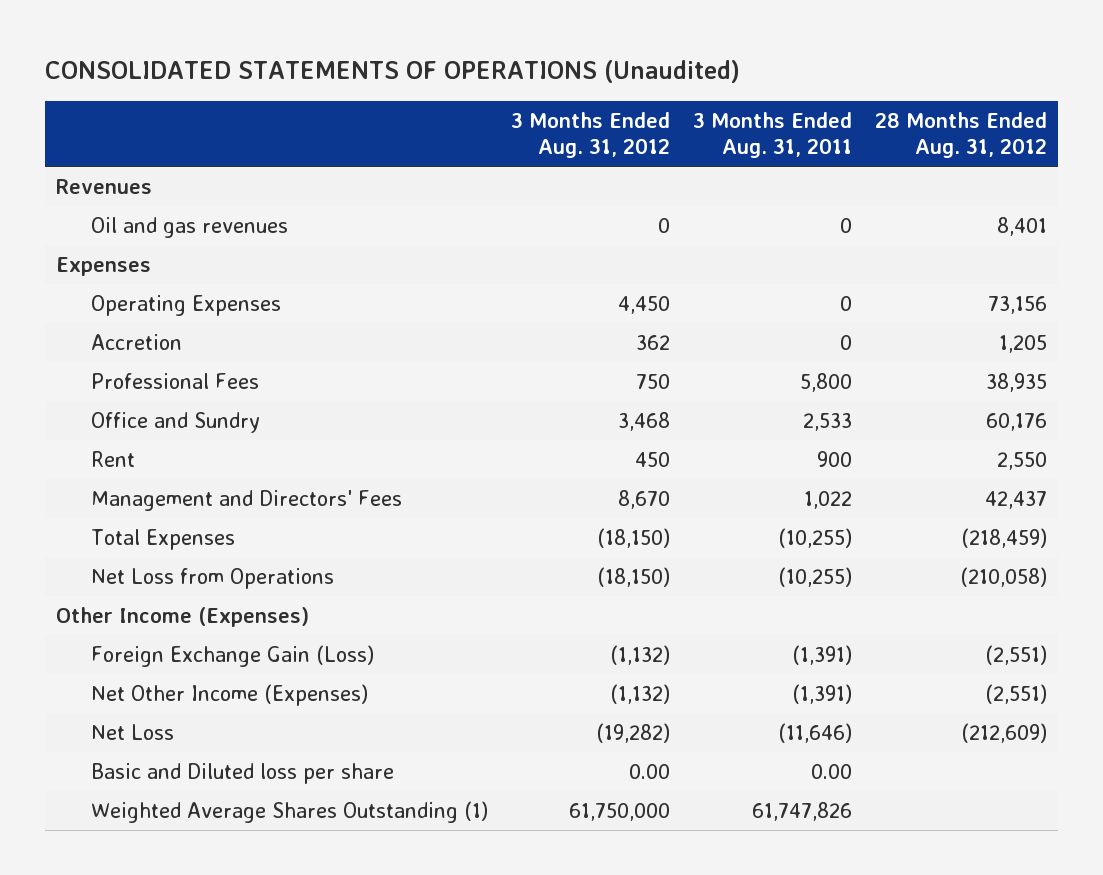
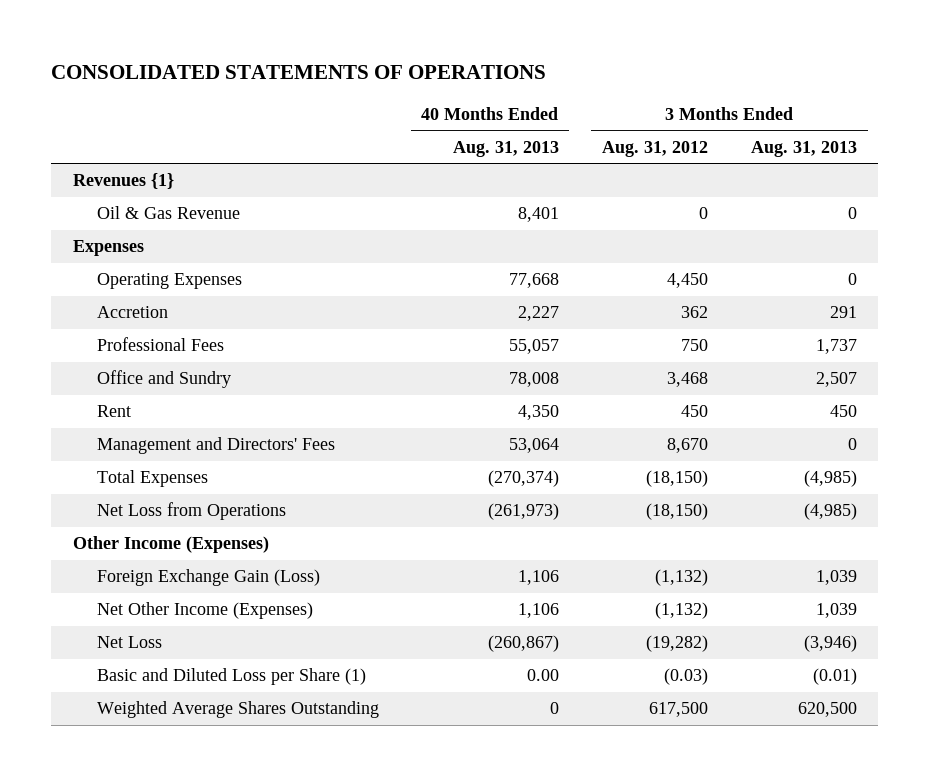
- CONSOLIDATED STATEMENTS OF OPERATIONS (Unaudited)
+ CONSOLIDATED STATEMENTS OF OPERATIONS
- | 3 Months Ended Aug. 31, 2012 | 3 Months Ended Aug. 31, 2011 | 28 Months Ended Aug. 31, 2012
+ | 40 Months Ended Aug. 31, 2013 | 3 Months Ended Aug. 31, 2012 | 3 Months Ended Aug. 31, 2013
- Revenues
- Oil and gas revenues | 0 | 0 | 8,401
+ Revenues {1}
+ Oil & Gas Revenue | 8,401 | 0 | 0
- Basic and Diluted loss per share | 0.00 | 0.00 |
- Weighted Average Shares Outstanding (1) | 61,750,000 | 61,747,826 |
+ Basic and Diluted Loss per Share (1) | 0.00 | (0.03) | (0.01)
+ Weighted Average Shares Outstanding | 0 | 617,500 | 620,500

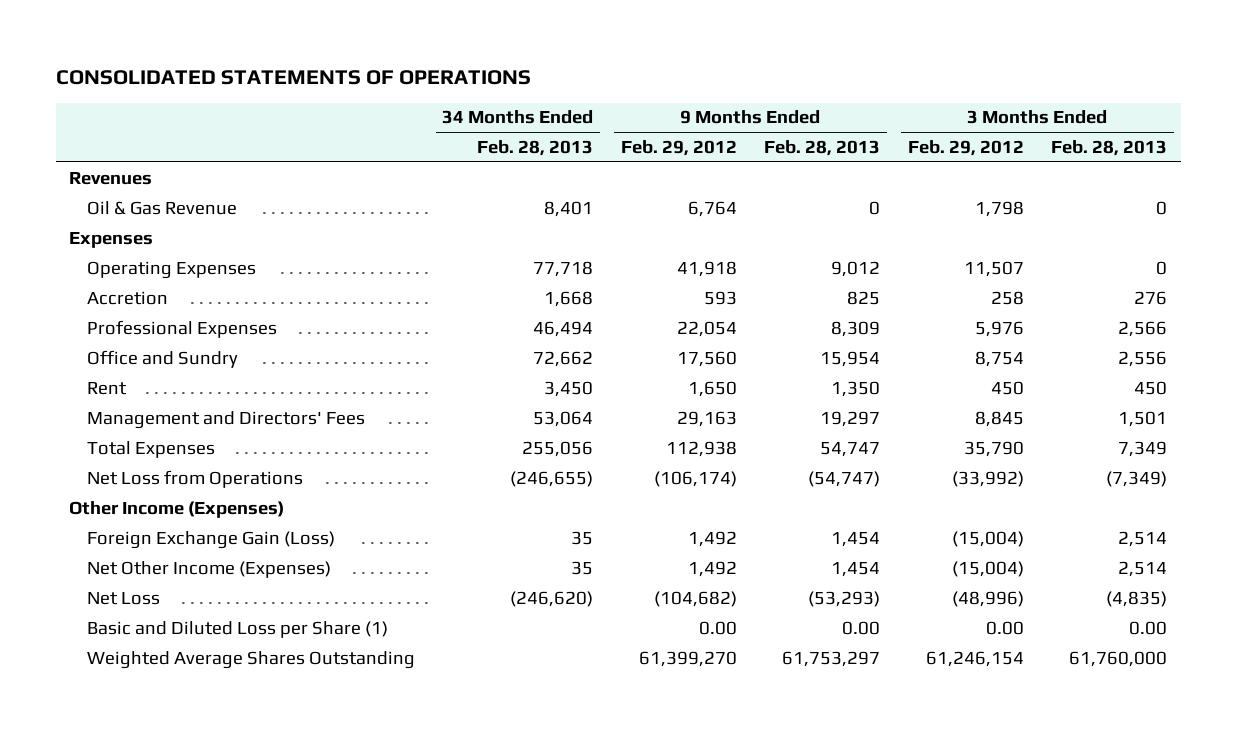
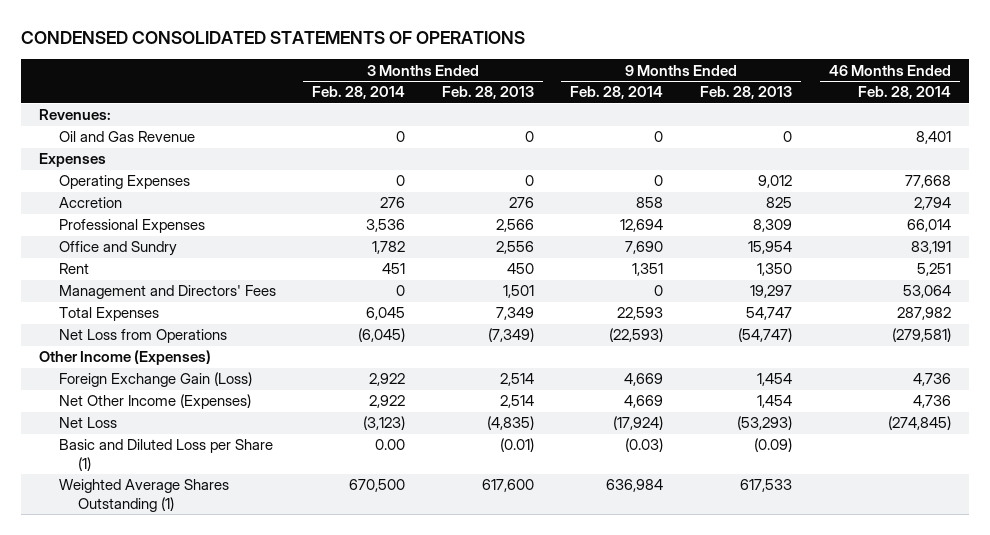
- CONSOLIDATED STATEMENTS OF OPERATIONS
+ CONDENSED CONSOLIDATED STATEMENTS OF OPERATIONS
- | 34 Months Ended Feb. 28, 2013 | 9 Months Ended Feb. 29, 2012 | 9 Months Ended Feb. 28, 2013 | 3 Months Ended Feb. 29, 2012 | 3 Months Ended Feb. 28, 2013
+ | 3 Months Ended Feb. 28, 2014 | 3 Months Ended Feb. 28, 2013 | 9 Months Ended Feb. 28, 2014 | 9 Months Ended Feb. 28, 2013 | 46 Months Ended Feb. 28, 2014
- Revenues
- Oil & Gas Revenue | 8,401 | 6,764 | 0 | 1,798 | 0
+ Revenues:
+ Oil and Gas Revenue | 0 | 0 | 0 | 0 | 8,401
- Basic and Diluted Loss per Share (1) | | 0.00 | 0.00 | 0.00 | 0.00
- Weighted Average Shares Outstanding | | 61,399,270 | 61,753,297 | 61,246,154 | 61,760,000
+ Basic and Diluted Loss per Share (1) | 0.00 | (0.01) | (0.03) | (0.09) |
+ Weighted Average Shares Outstanding (1) | 670,500 | 617,600 | 636,984 | 617,533 |

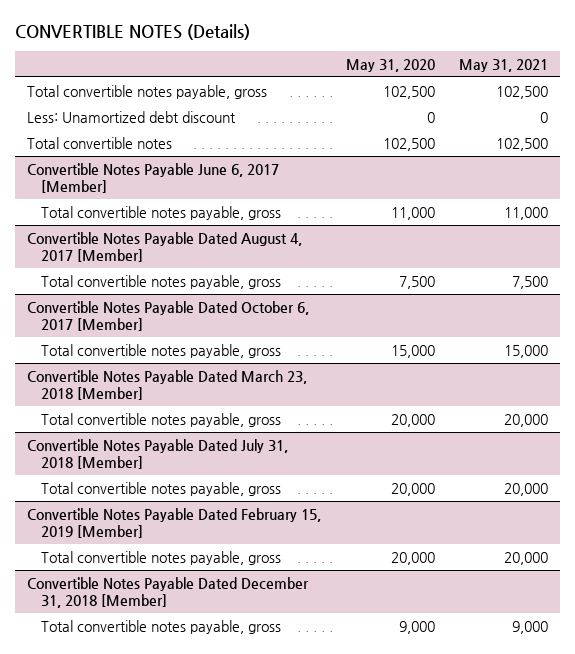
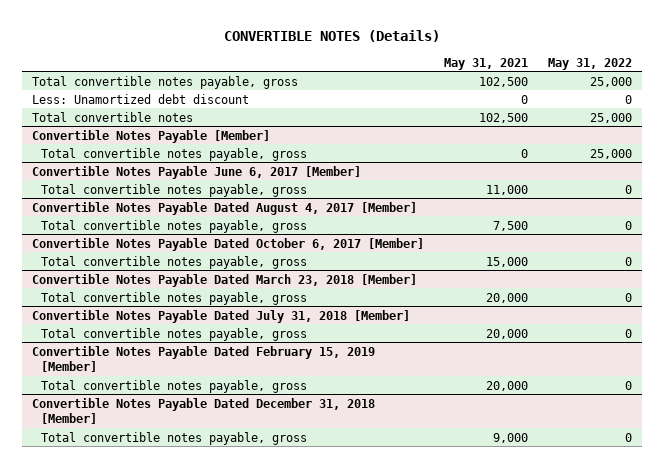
- | May 31, 2020 | May 31, 2021
+ | May 31, 2021 | May 31, 2022
+ Convertible Notes Payable [Member]
+ Total convertible notes payable, gross | 0 | 25,000

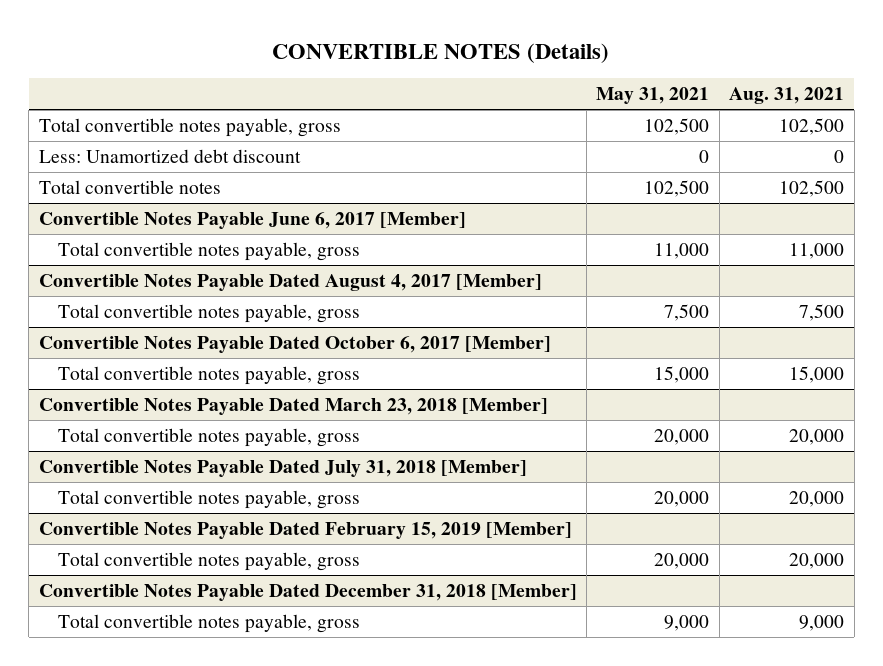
- | May 31, 2021 | May 31, 2022
+ | May 31, 2021 | Aug. 31, 2021
- Convertible Notes Payable [Member]
- Total convertible notes payable, gross | 0 | 25,000

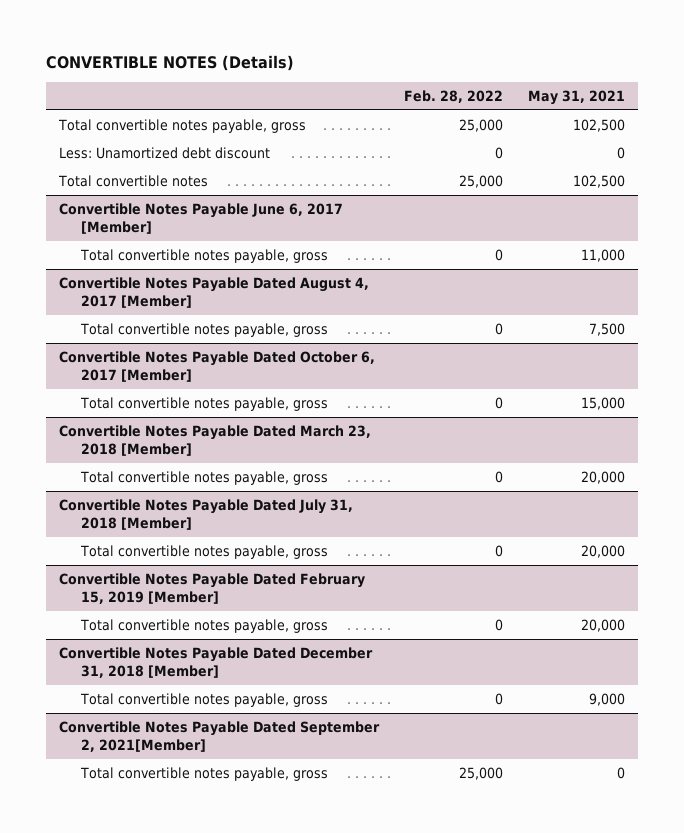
- | May 31, 2021 | Aug. 31, 2021
+ | Feb. 28, 2022 | May 31, 2021
+ Convertible Notes Payable Dated September 2, 2021[Member]
+ Total convertible notes payable, gross | 25,000 | 0

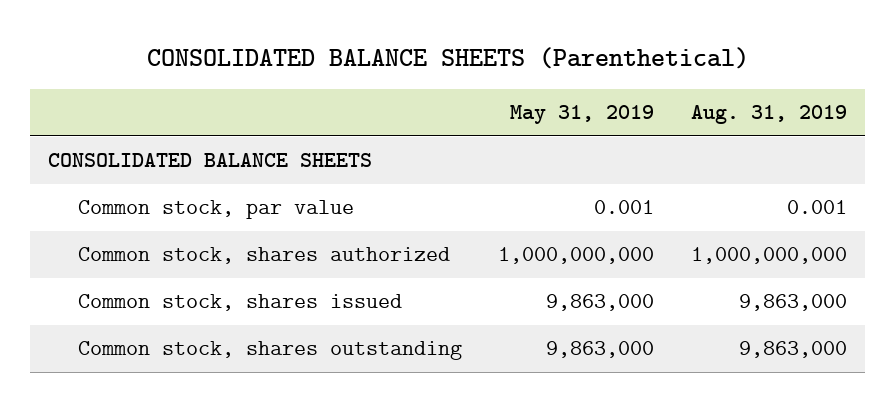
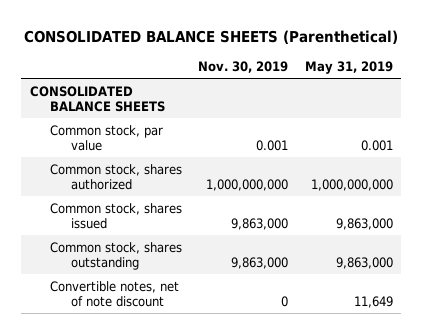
- | May 31, 2019 | Aug. 31, 2019
+ | Nov. 30, 2019 | May 31, 2019
+ Convertible notes, net of note discount | 0 | 11,649

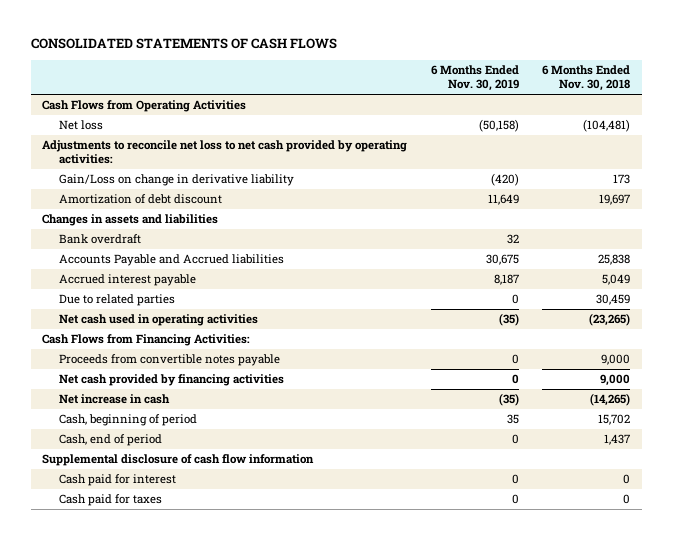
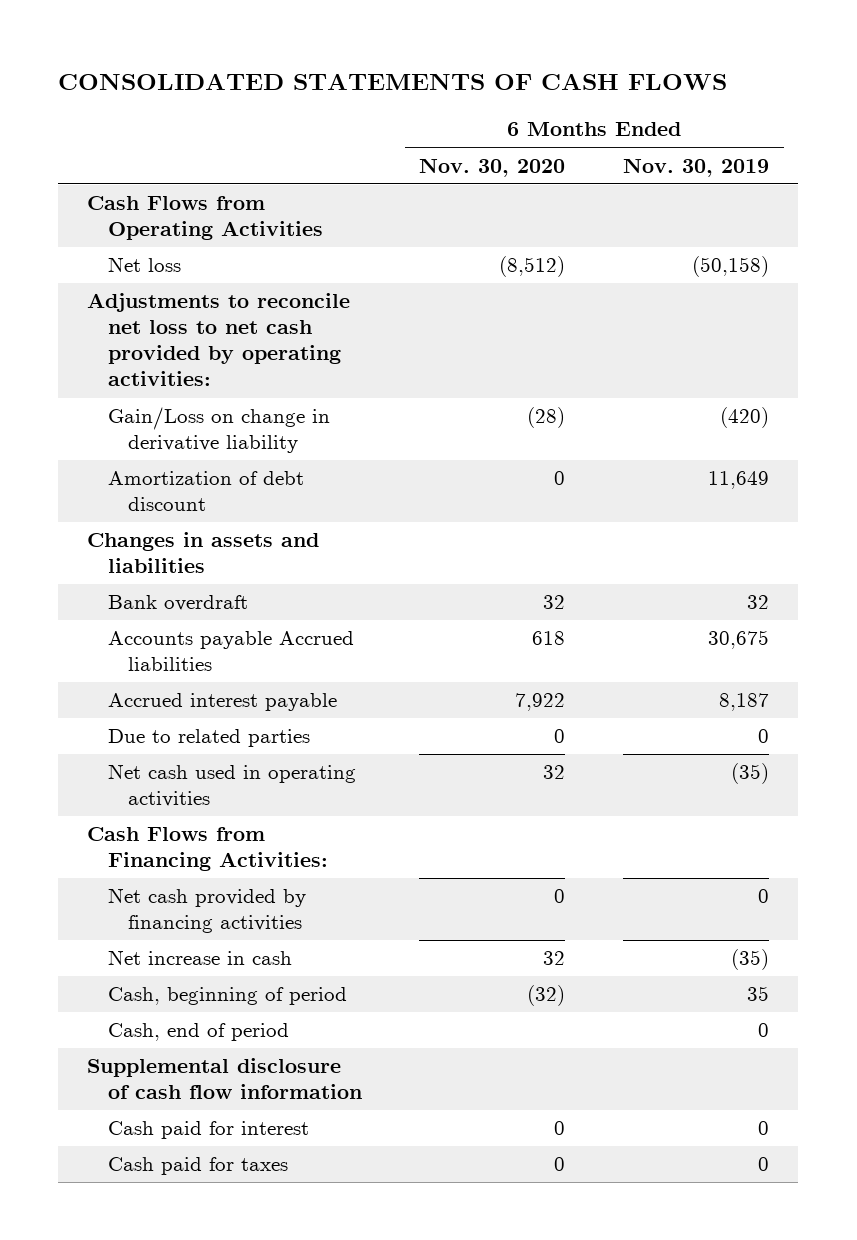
- | 6 Months Ended Nov. 30, 2019 | 6 Months Ended Nov. 30, 2018
+ | 6 Months Ended Nov. 30, 2020 | 6 Months Ended Nov. 30, 2019
- Accounts Payable and Accrued liabilities | 30,675 | 25,838
+ Accounts payable Accrued liabilities | 618 | 30,675
- Proceeds from convertible notes payable | 0 | 9,000

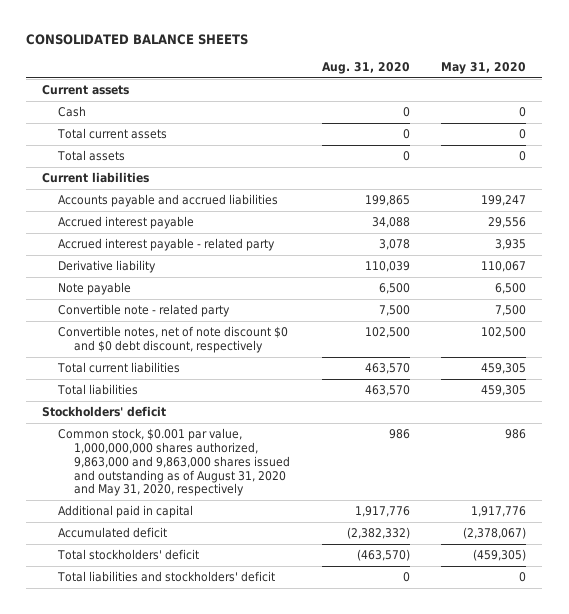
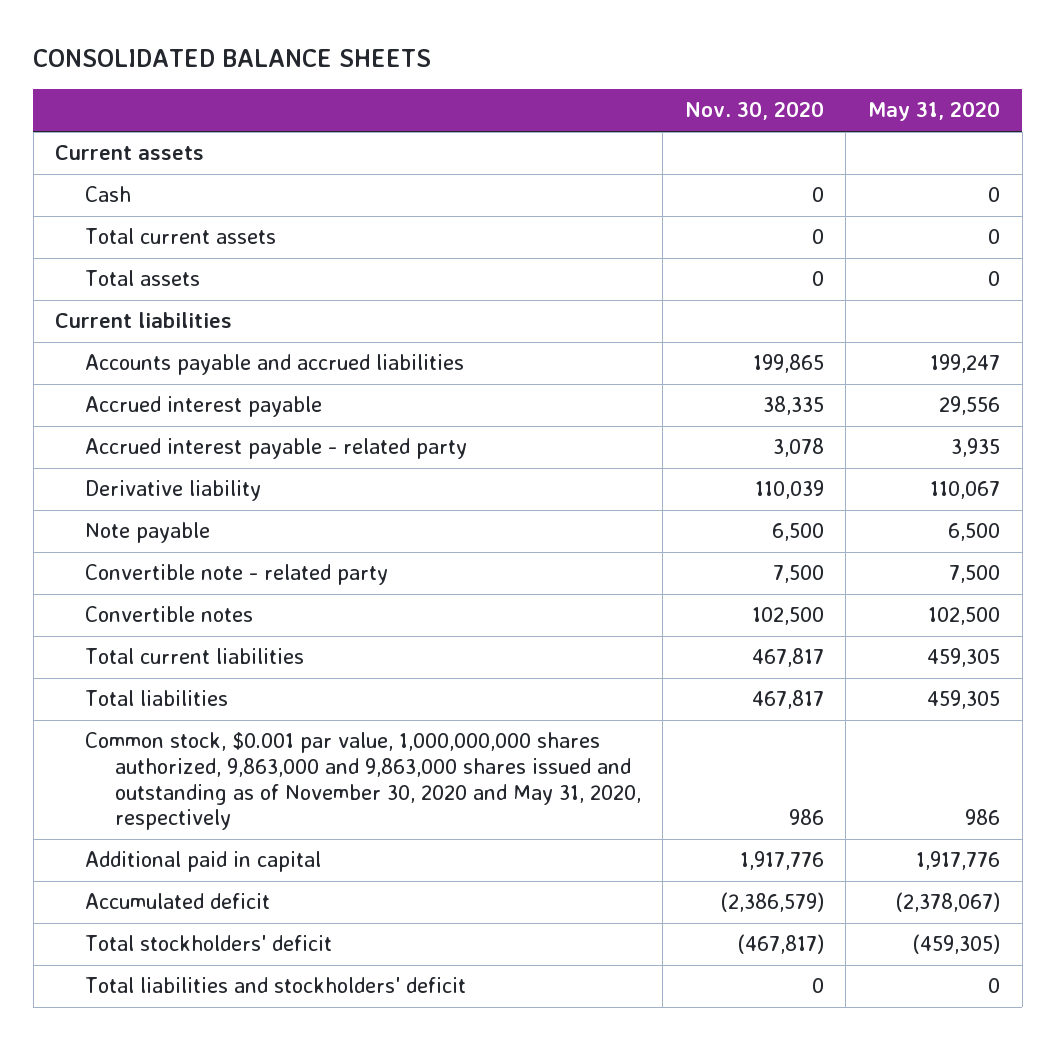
- | Aug. 31, 2020 | May 31, 2020
+ | Nov. 30, 2020 | May 31, 2020
- Convertible notes, net of note discount $0 and $0 debt discount, respectively | 102,500 | 102,500
+ Convertible notes | 102,500 | 102,500
- Stockholders' deficit
- Common stock, $0.001 par value, 1,000,000,000 shares authorized, 9,863,000 and 9,863,000 shares issued and outstanding as of August 31, 2020 and May 31, 2020, respectively | 986 | 986
+ Common stock, $0.001 par value, 1,000,000,000 shares authorized, 9,863,000 and 9,863,000 shares issued and outstanding as of November 30, 2020 and May 31, 2020, respectively | 986 | 986

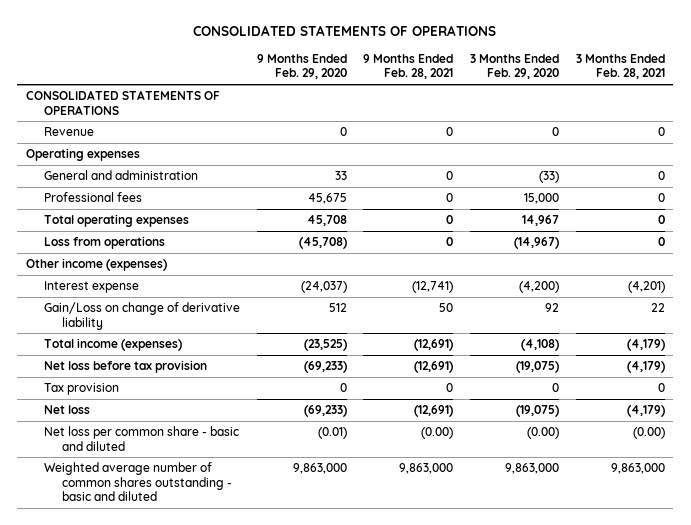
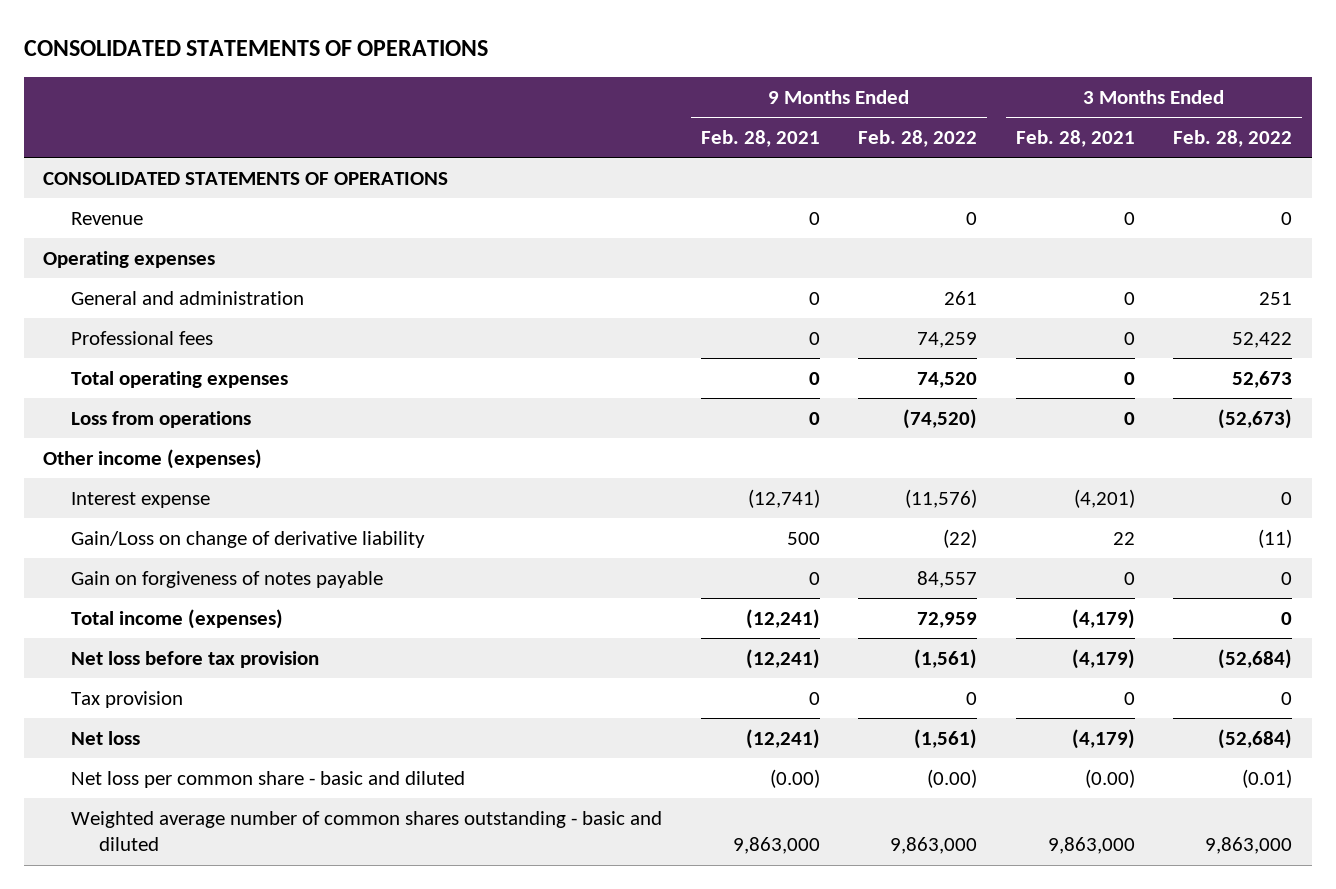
- | 9 Months Ended Feb. 29, 2020 | 9 Months Ended Feb. 28, 2021 | 3 Months Ended Feb. 29, 2020 | 3 Months Ended Feb. 28, 2021
+ | 9 Months Ended Feb. 28, 2021 | 9 Months Ended Feb. 28, 2022 | 3 Months Ended Feb. 28, 2021 | 3 Months Ended Feb. 28, 2022
- Gain/Loss on change of derivative liability | 512 | 50 | 92 | 22
- Total income (expenses) | (23,525) | (12,691) | (4,108) | (4,179)
- Net loss before tax provision | (69,233) | (12,691) | (19,075) | (4,179)
+ Gain/Loss on change of derivative liability | 500 | (22) | 22 | (11)
+ Gain on forgiveness of notes payable | 0 | 84,557 | 0 | 0
+ Total income (expenses) | (12,241) | 72,959 | (4,179) | 0
+ Net loss before tax provision | (12,241) | (1,561) | (4,179) | (52,684)
- Net loss | (69,233) | (12,691) | (19,075) | (4,179)
+ Net loss | (12,241) | (1,561) | (4,179) | (52,684)

